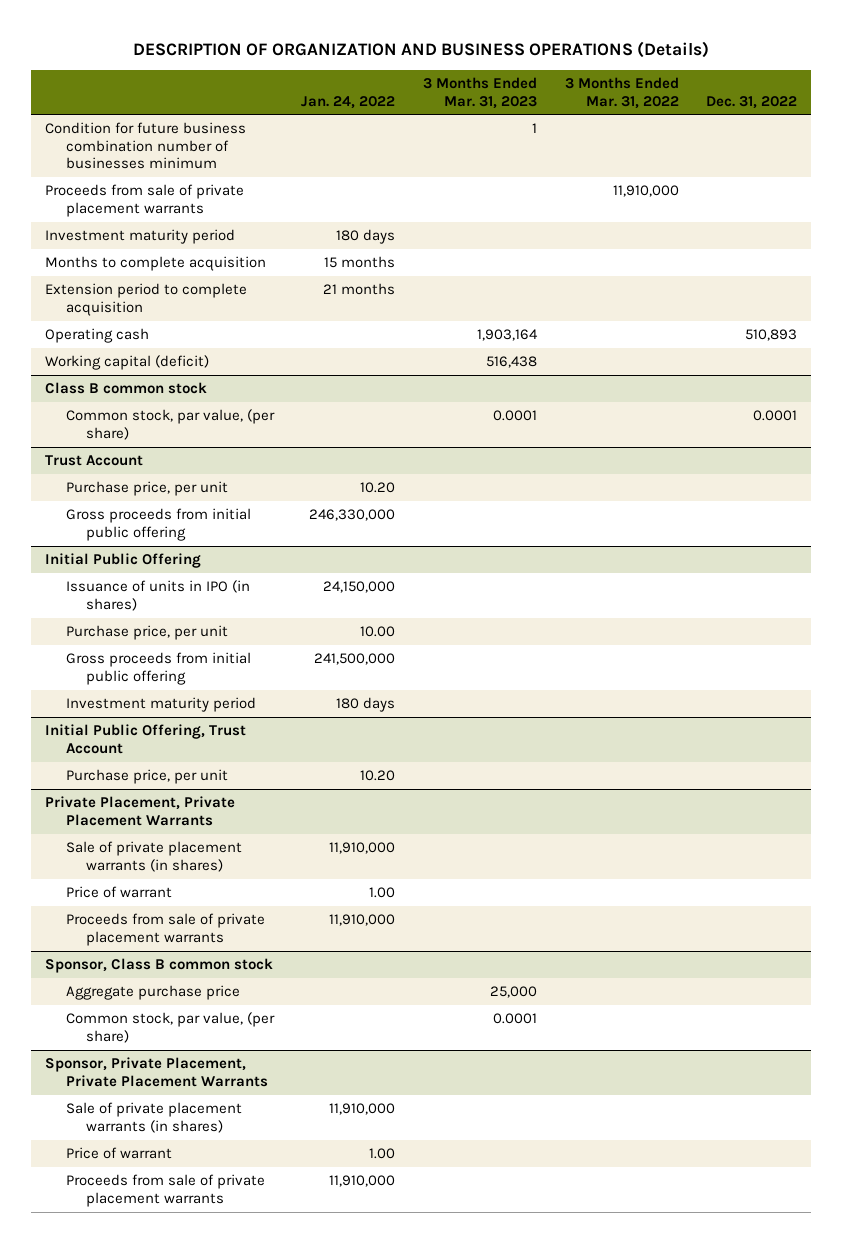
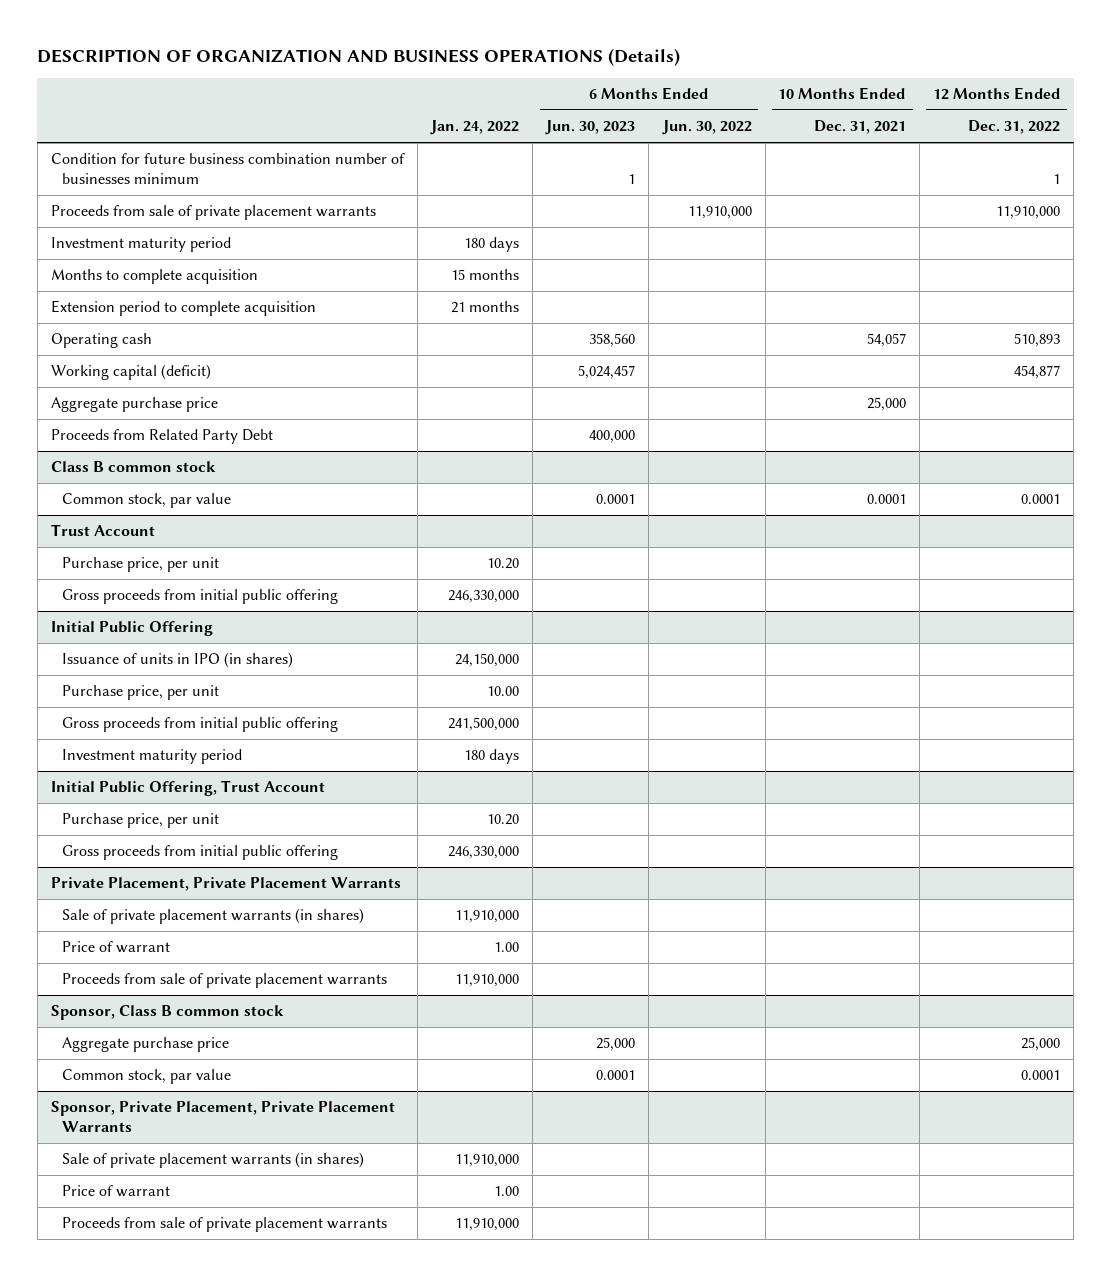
- | Jan. 24, 2022 | 3 Months Ended Mar. 31, 2023 | 3 Months Ended Mar. 31, 2022 | Dec. 31, 2022
+ | Jan. 24, 2022 | 6 Months Ended Jun. 30, 2023 | 6 Months Ended Jun. 30, 2022 | 10 Months Ended Dec. 31, 2021 | 12 Months Ended Dec. 31, 2022
+ Aggregate purchase price | | | | 25,000 |
+ Proceeds from Related Party Debt | | 400,000 | | |
@ Class B common stock
- Common stock, par value, (per share) | | 0.0001 | | 0.0001
+ Common stock, par value | | 0.0001 | | 0.0001 | 0.0001
@ Initial Public Offering, Trust Account
+ Gross proceeds from initial public offering | 246,330,000 | | | |
@ Sponsor, Class B common stock
- Common stock, par value, (per share) | | 0.0001 | |
+ Common stock, par value | | 0.0001 | | | 0.0001

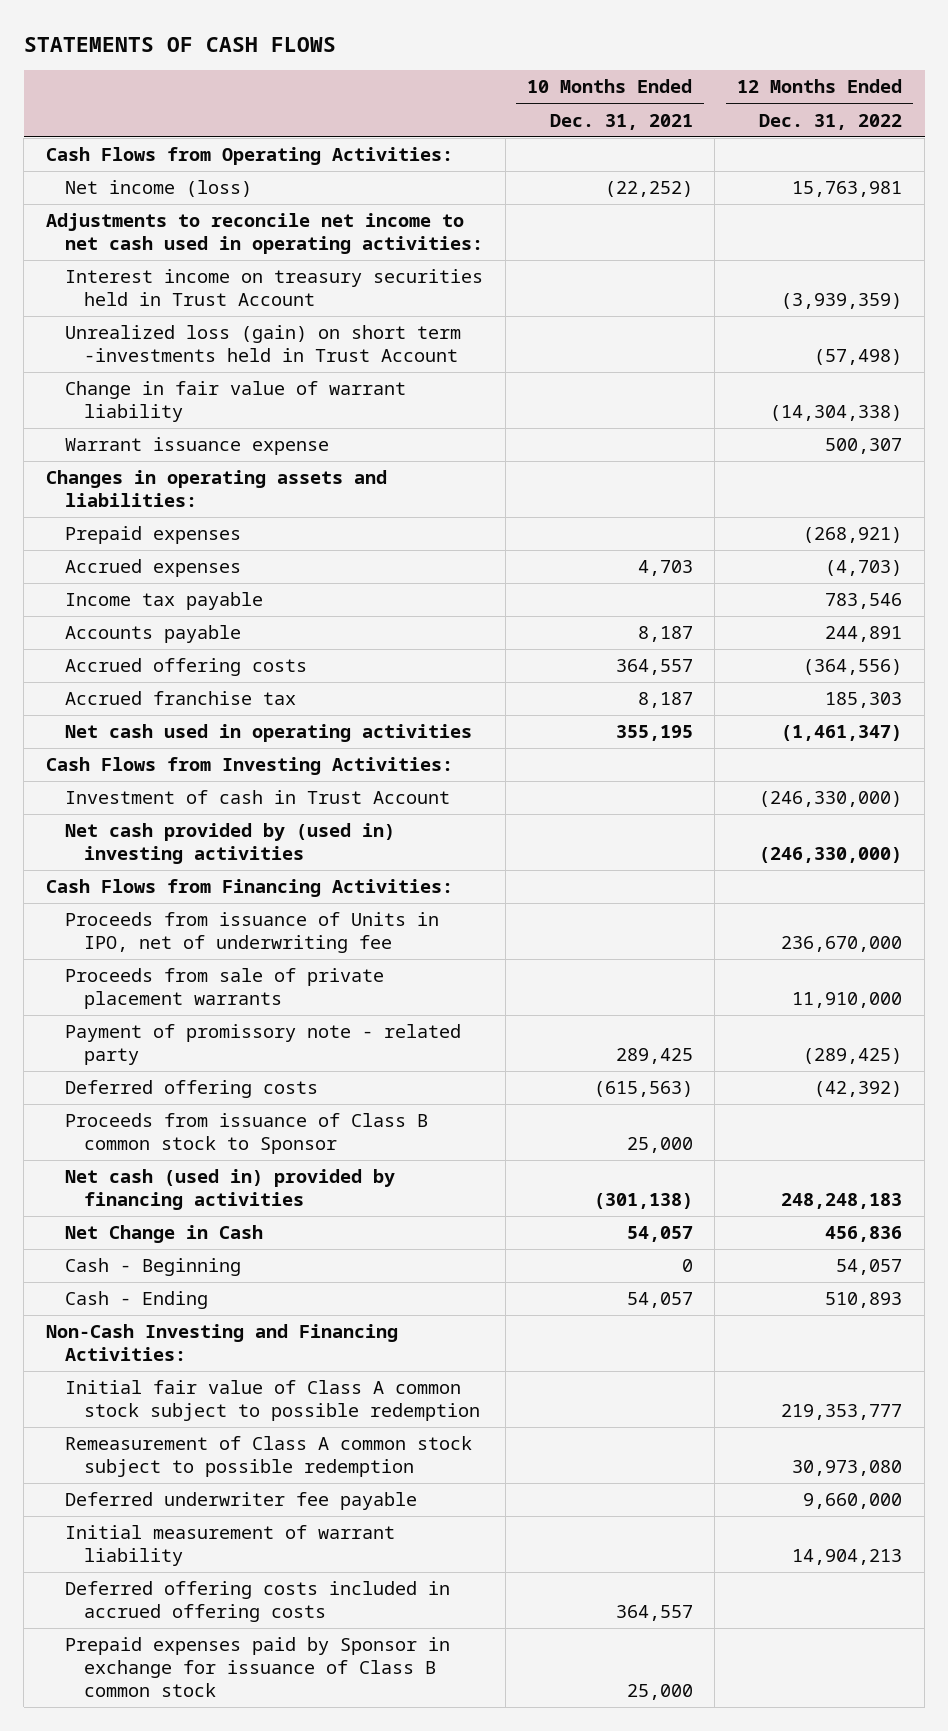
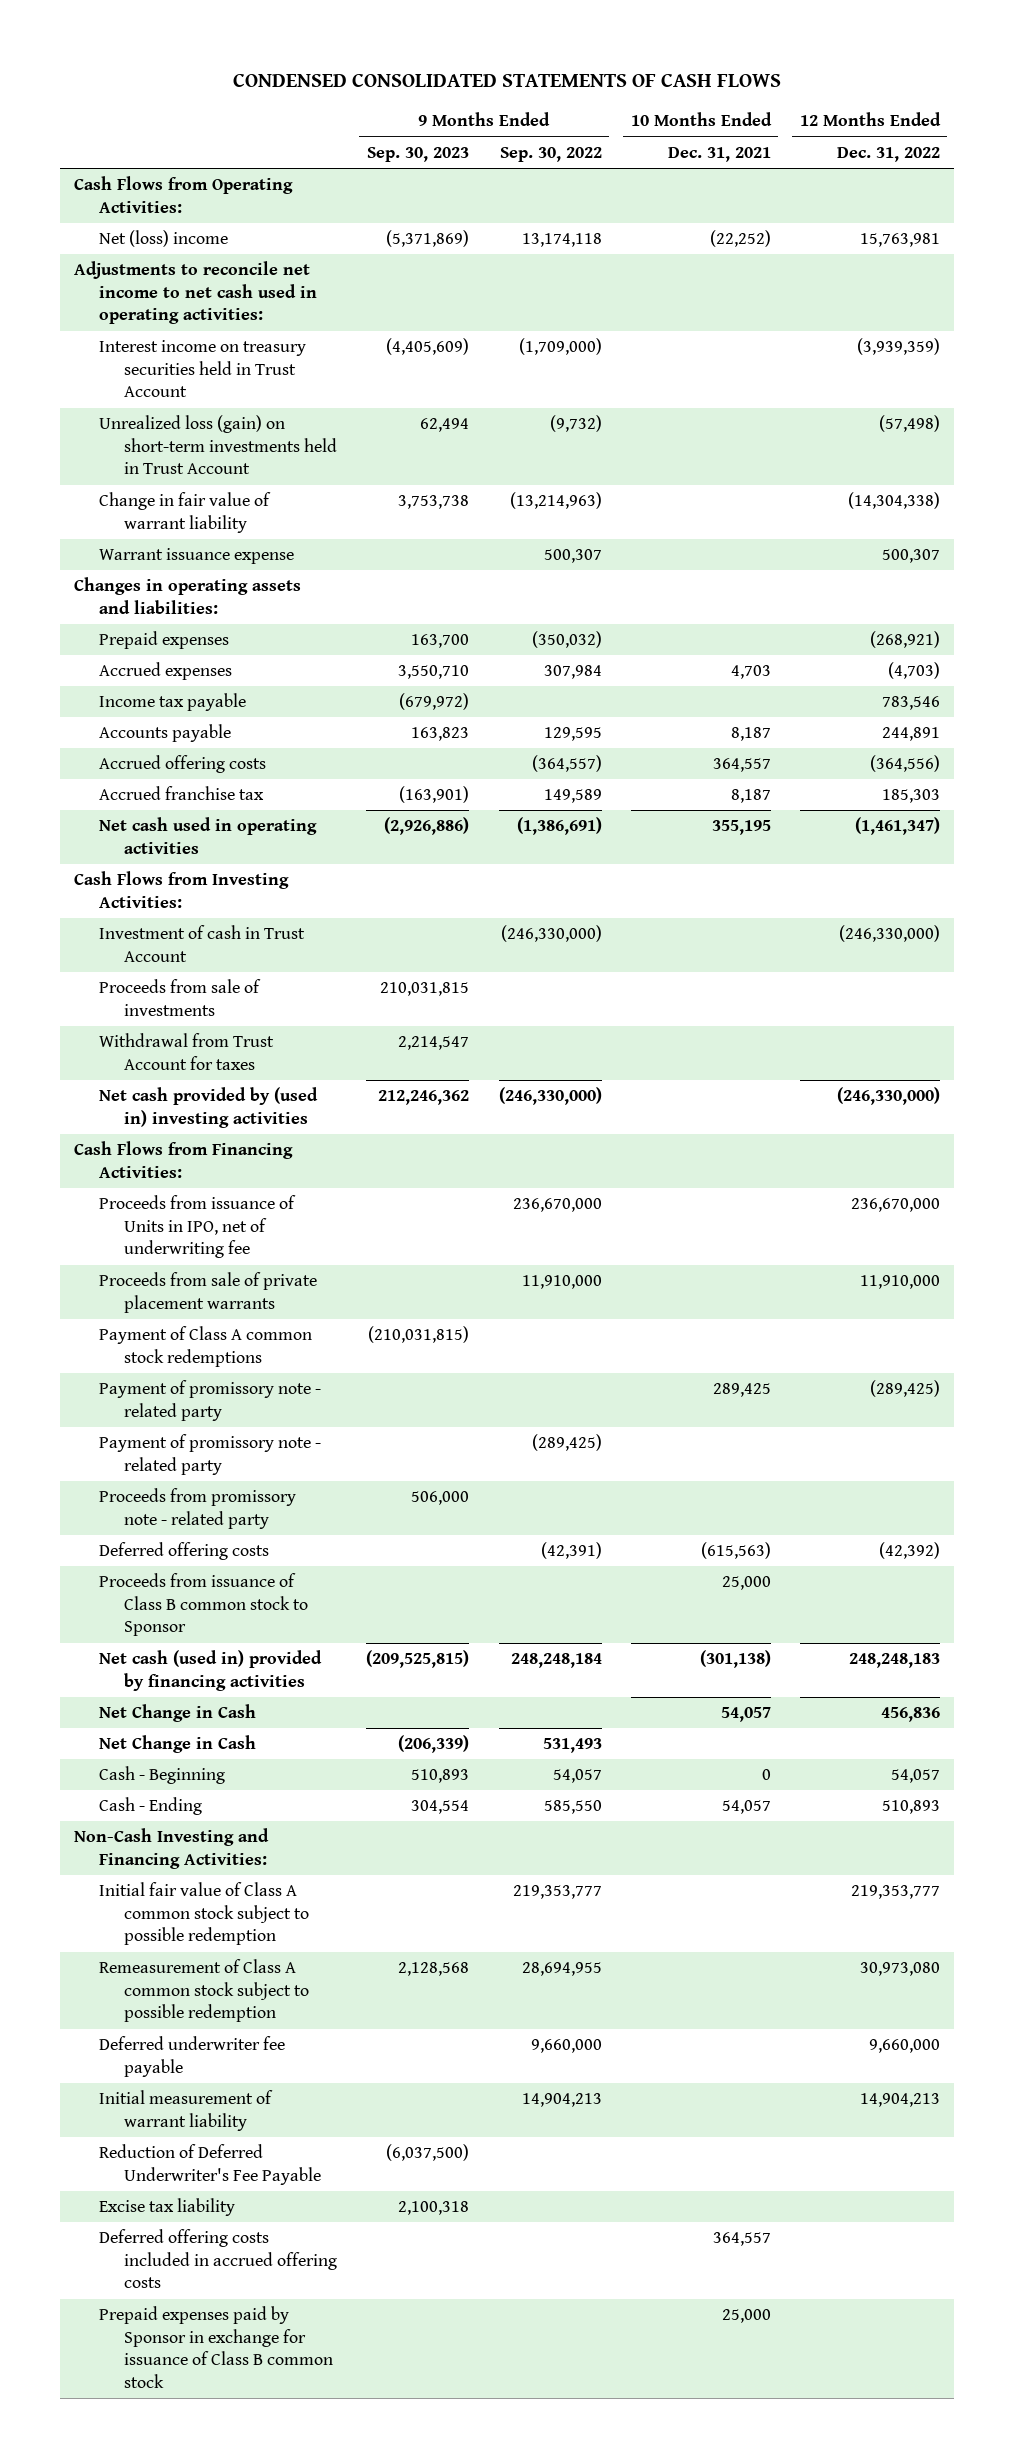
- STATEMENTS OF CASH FLOWS
+ CONDENSED CONSOLIDATED STATEMENTS OF CASH FLOWS
- | 10 Months Ended Dec. 31, 2021 | 12 Months Ended Dec. 31, 2022
+ | 9 Months Ended Sep. 30, 2023 | 9 Months Ended Sep. 30, 2022 | 10 Months Ended Dec. 31, 2021 | 12 Months Ended Dec. 31, 2022
- Net income (loss) | (22,252) | 15,763,981
+ Net (loss) income | (5,371,869) | 13,174,118 | (22,252) | 15,763,981
- Unrealized loss (gain) on short term -investments held in Trust Account | | (57,498)
+ Unrealized loss (gain) on short-term investments held in Trust Account | 62,494 | (9,732) | | (57,498)
+ Proceeds from sale of investments | 210,031,815 | | |
+ Withdrawal from Trust Account for taxes | 2,214,547 | | |
+ Payment of Class A common stock redemptions | (210,031,815) | | |
+ Payment of promissory note - related party | | (289,425) | |
+ Proceeds from promissory note - related party | 506,000 | | |
+ Net Change in Cash | (206,339) | 531,493 | |
+ Reduction of Deferred Underwriter's Fee Payable | (6,037,500) | | |
+ Excise tax liability | 2,100,318 | | |

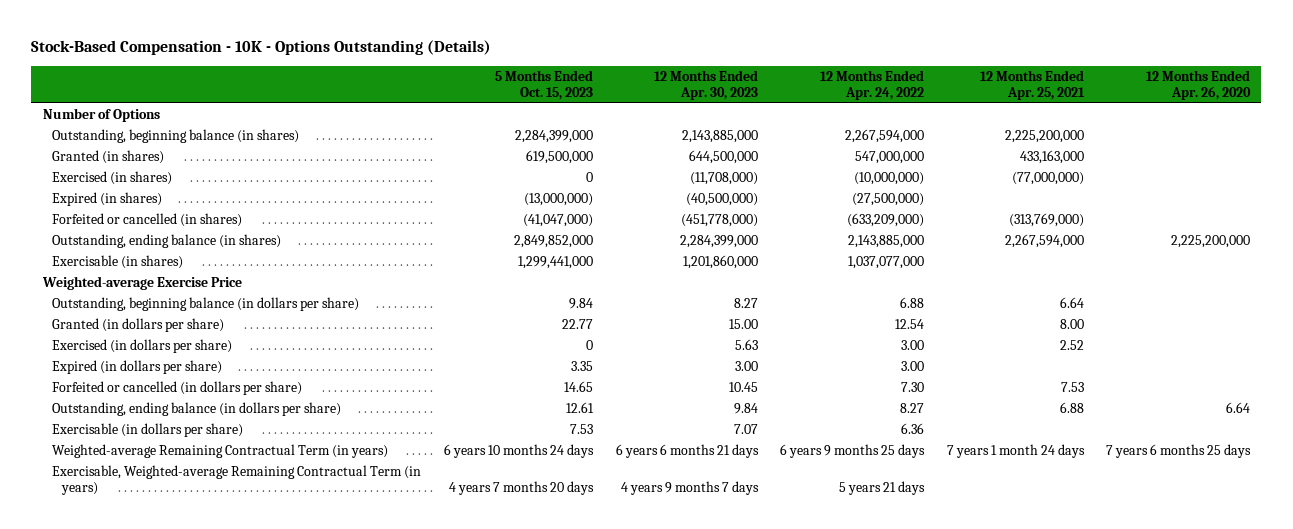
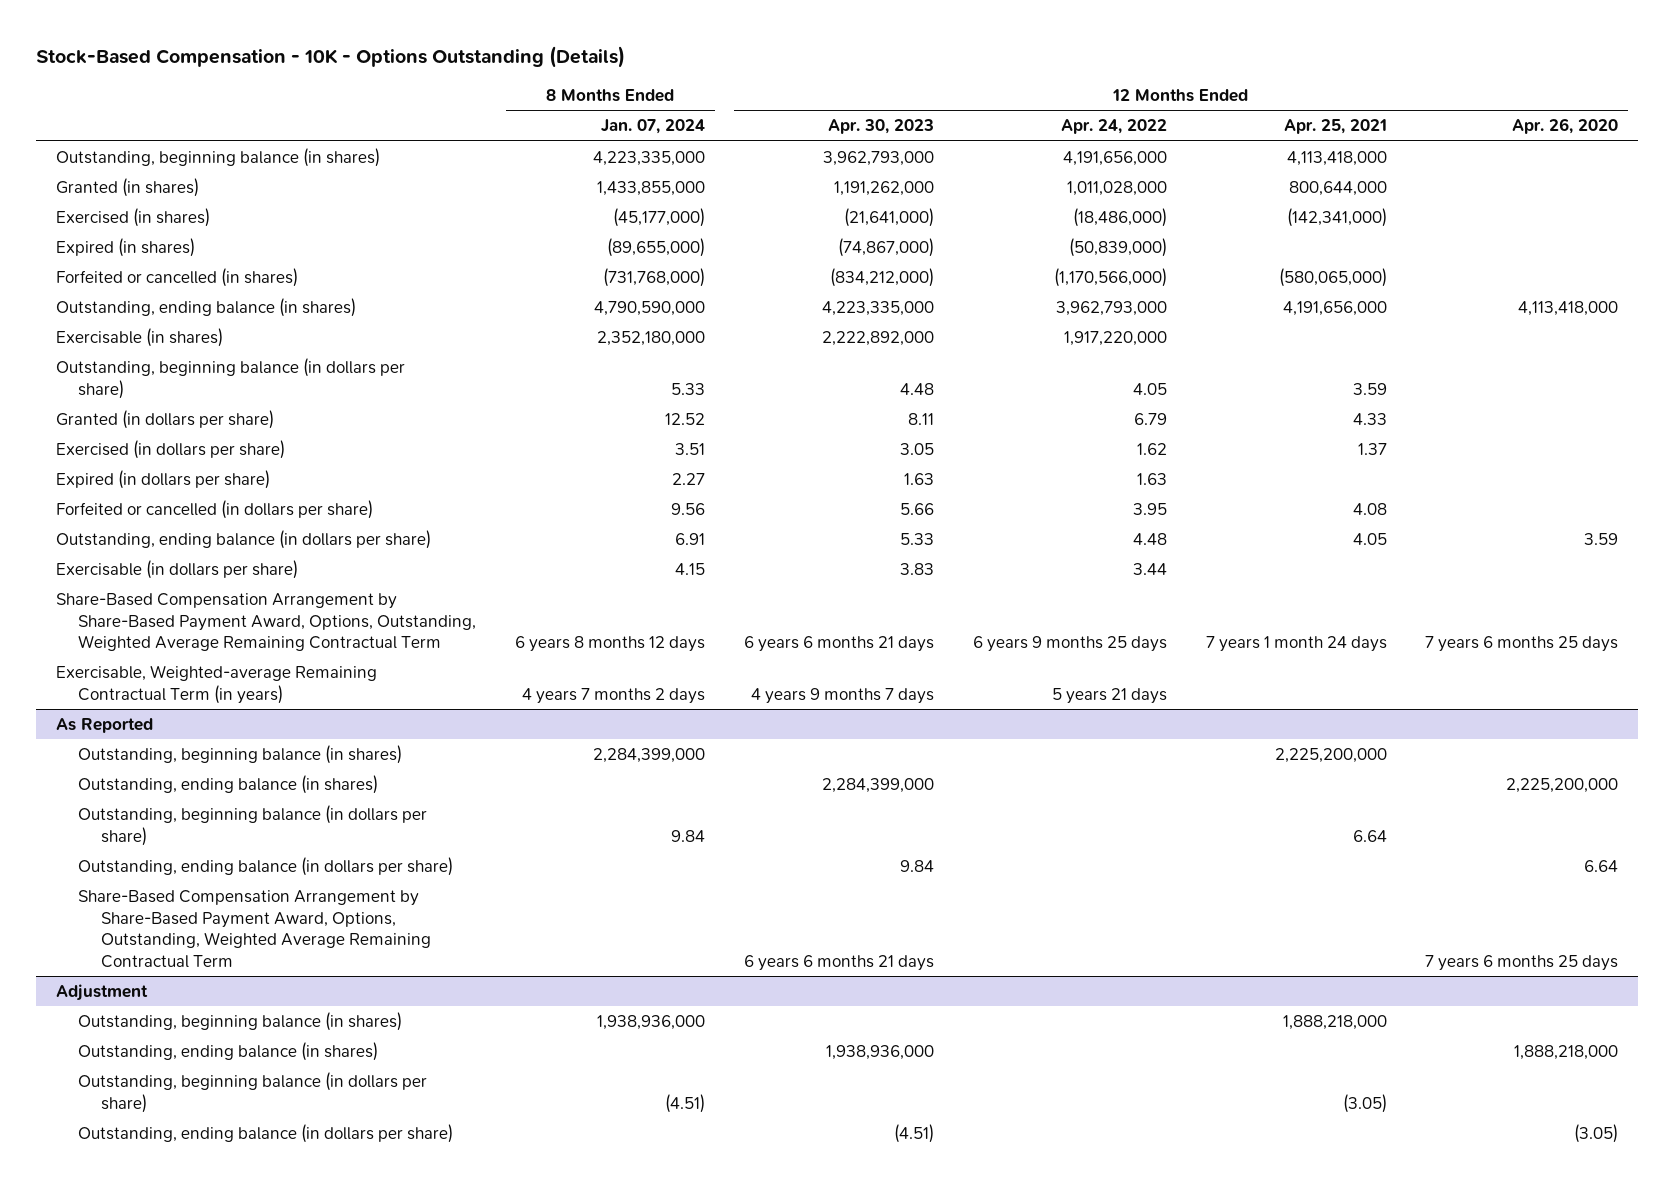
- | 5 Months Ended Oct. 15, 2023 | 12 Months Ended Apr. 30, 2023 | 12 Months Ended Apr. 24, 2022 | 12 Months Ended Apr. 25, 2021 | 12 Months Ended Apr. 26, 2020
+ | 8 Months Ended Jan. 07, 2024 | 12 Months Ended Apr. 30, 2023 | 12 Months Ended Apr. 24, 2022 | 12 Months Ended Apr. 25, 2021 | 12 Months Ended Apr. 26, 2020
- Number of Options
- Outstanding, beginning balance (in shares) | 2,284,399,000 | 2,143,885,000 | 2,267,594,000 | 2,225,200,000 |
- Granted (in shares) | 619,500,000 | 644,500,000 | 547,000,000 | 433,163,000 |
- Exercised (in shares) | 0 | (11,708,000) | (10,000,000) | (77,000,000) |
- Expired (in shares) | (13,000,000) | (40,500,000) | (27,500,000) | |
- Forfeited or cancelled (in shares) | (41,047,000) | (451,778,000) | (633,209,000) | (313,769,000) |
- Outstanding, ending balance (in shares) | 2,849,852,000 | 2,284,399,000 | 2,143,885,000 | 2,267,594,000 | 2,225,200,000
- Exercisable (in shares) | 1,299,441,000 | 1,201,860,000 | 1,037,077,000 | |
- Weighted-average Exercise Price
- Outstanding, beginning balance (in dollars per share) | 9.84 | 8.27 | 6.88 | 6.64 |
- Granted (in dollars per share) | 22.77 | 15.00 | 12.54 | 8.00 |
- Exercised (in dollars per share) | 0 | 5.63 | 3.00 | 2.52 |
- Expired (in dollars per share) | 3.35 | 3.00 | 3.00 | |
- Forfeited or cancelled (in dollars per share) | 14.65 | 10.45 | 7.30 | 7.53 |
- Outstanding, ending balance (in dollars per share) | 12.61 | 9.84 | 8.27 | 6.88 | 6.64
- Exercisable (in dollars per share) | 7.53 | 7.07 | 6.36 | |
- Weighted-average Remaining Contractual Term (in years) | 6 years 10 months 24 days | 6 years 6 months 21 days | 6 years 9 months 25 days | 7 years 1 month 24 days | 7 years 6 months 25 days
+ Outstanding, beginning balance (in shares) | 4,223,335,000 | 3,962,793,000 | 4,191,656,000 | 4,113,418,000 |
+ Granted (in shares) | 1,433,855,000 | 1,191,262,000 | 1,011,028,000 | 800,644,000 |
+ Exercised (in shares) | (45,177,000) | (21,641,000) | (18,486,000) | (142,341,000) |
+ Expired (in shares) | (89,655,000) | (74,867,000) | (50,839,000) | |
+ Forfeited or cancelled (in shares) | (731,768,000) | (834,212,000) | (1,170,566,000) | (580,065,000) |
+ Outstanding, ending balance (in shares) | 4,790,590,000 | 4,223,335,000 | 3,962,793,000 | 4,191,656,000 | 4,113,418,000
+ Exercisable (in shares) | 2,352,180,000 | 2,222,892,000 | 1,917,220,000 | |
+ Outstanding, beginning balance (in dollars per share) | 5.33 | 4.48 | 4.05 | 3.59 |
+ Granted (in dollars per share) | 12.52 | 8.11 | 6.79 | 4.33 |
+ Exercised (in dollars per share) | 3.51 | 3.05 | 1.62 | 1.37 |
+ Expired (in dollars per share) | 2.27 | 1.63 | 1.63 | |
+ Forfeited or cancelled (in dollars per share) | 9.56 | 5.66 | 3.95 | 4.08 |
+ Outstanding, ending balance (in dollars per share) | 6.91 | 5.33 | 4.48 | 4.05 | 3.59
+ Exercisable (in dollars per share) | 4.15 | 3.83 | 3.44 | |
+ Share-Based Compensation Arrangement by Share-Based Payment Award, Options, Outstanding, Weighted Average Remaining Contractual Term | 6 years 8 months 12 days | 6 years 6 months 21 days | 6 years 9 months 25 days | 7 years 1 month 24 days | 7 years 6 months 25 days
+ As Reported
+ Outstanding, beginning balance (in shares) | 2,284,399,000 | | | 2,225,200,000 |
+ Outstanding, ending balance (in shares) | | 2,284,399,000 | | | 2,225,200,000
+ Outstanding, beginning balance (in dollars per share) | 9.84 | | | 6.64 |
+ Outstanding, ending balance (in dollars per share) | | 9.84 | | | 6.64
+ Share-Based Compensation Arrangement by Share-Based Payment Award, Options, Outstanding, Weighted Average Remaining Contractual Term | | 6 years 6 months 21 days | | | 7 years 6 months 25 days
+ Adjustment
+ Outstanding, beginning balance (in shares) | 1,938,936,000 | | | 1,888,218,000 |
+ Outstanding, ending balance (in shares) | | 1,938,936,000 | | | 1,888,218,000
+ Outstanding, beginning balance (in dollars per share) | (4.51) | | | (3.05) |
+ Outstanding, ending balance (in dollars per share) | | (4.51) | | | (3.05)

